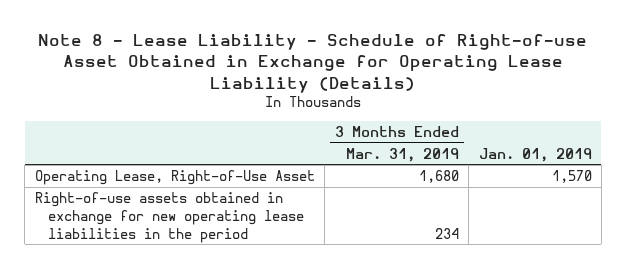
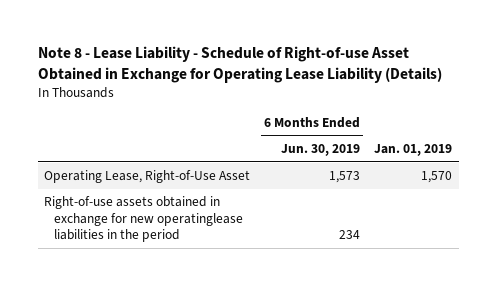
- | 3 Months Ended Mar. 31, 2019 | Jan. 01, 2019
+ | 6 Months Ended Jun. 30, 2019 | Jan. 01, 2019
- Right-of-use assets obtained in exchange for new operating lease liabilities in the period | 234 |
+ Right-of-use assets obtained in exchange for new operatinglease liabilities in the period | 234 |

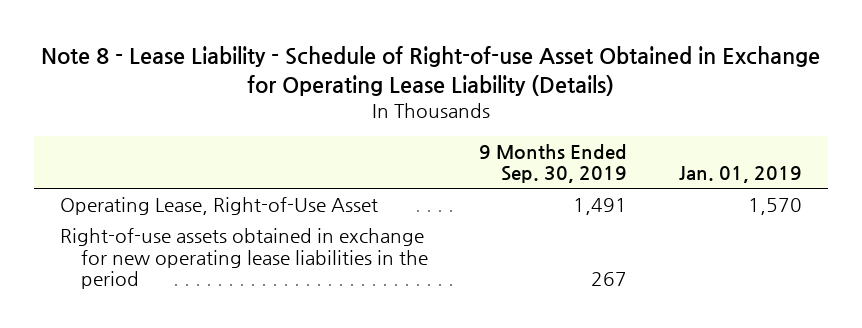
- | 6 Months Ended Jun. 30, 2019 | Jan. 01, 2019
+ | 9 Months Ended Sep. 30, 2019 | Jan. 01, 2019
- Right-of-use assets obtained in exchange for new operatinglease liabilities in the period | 234 |
+ Right-of-use assets obtained in exchange for new operating lease liabilities in the period | 267 |

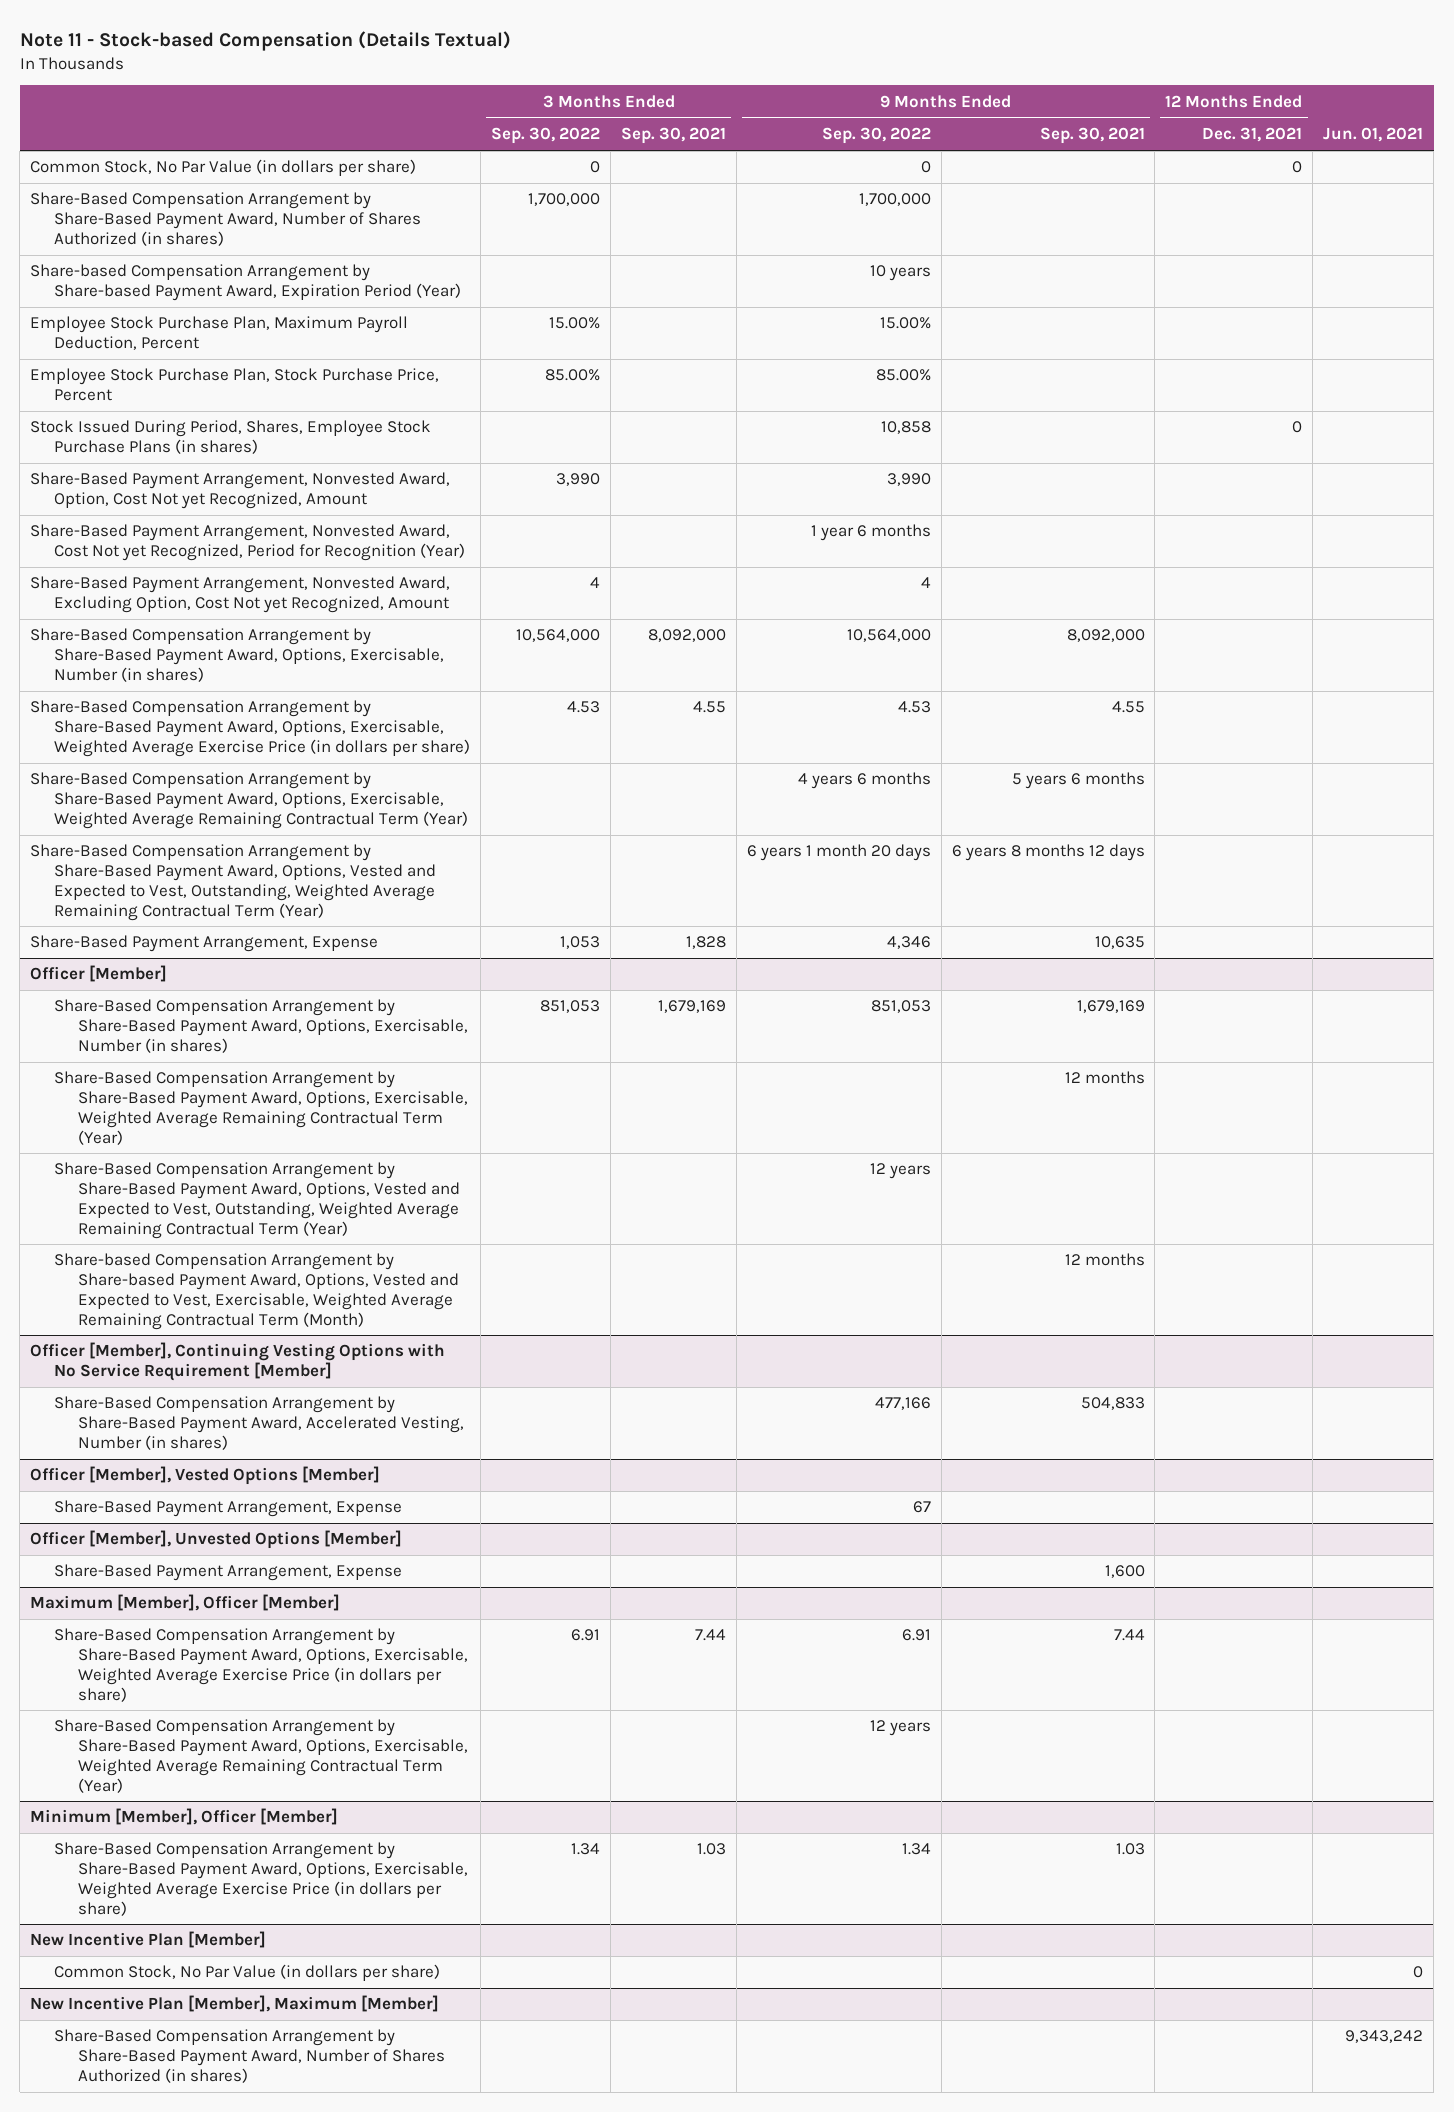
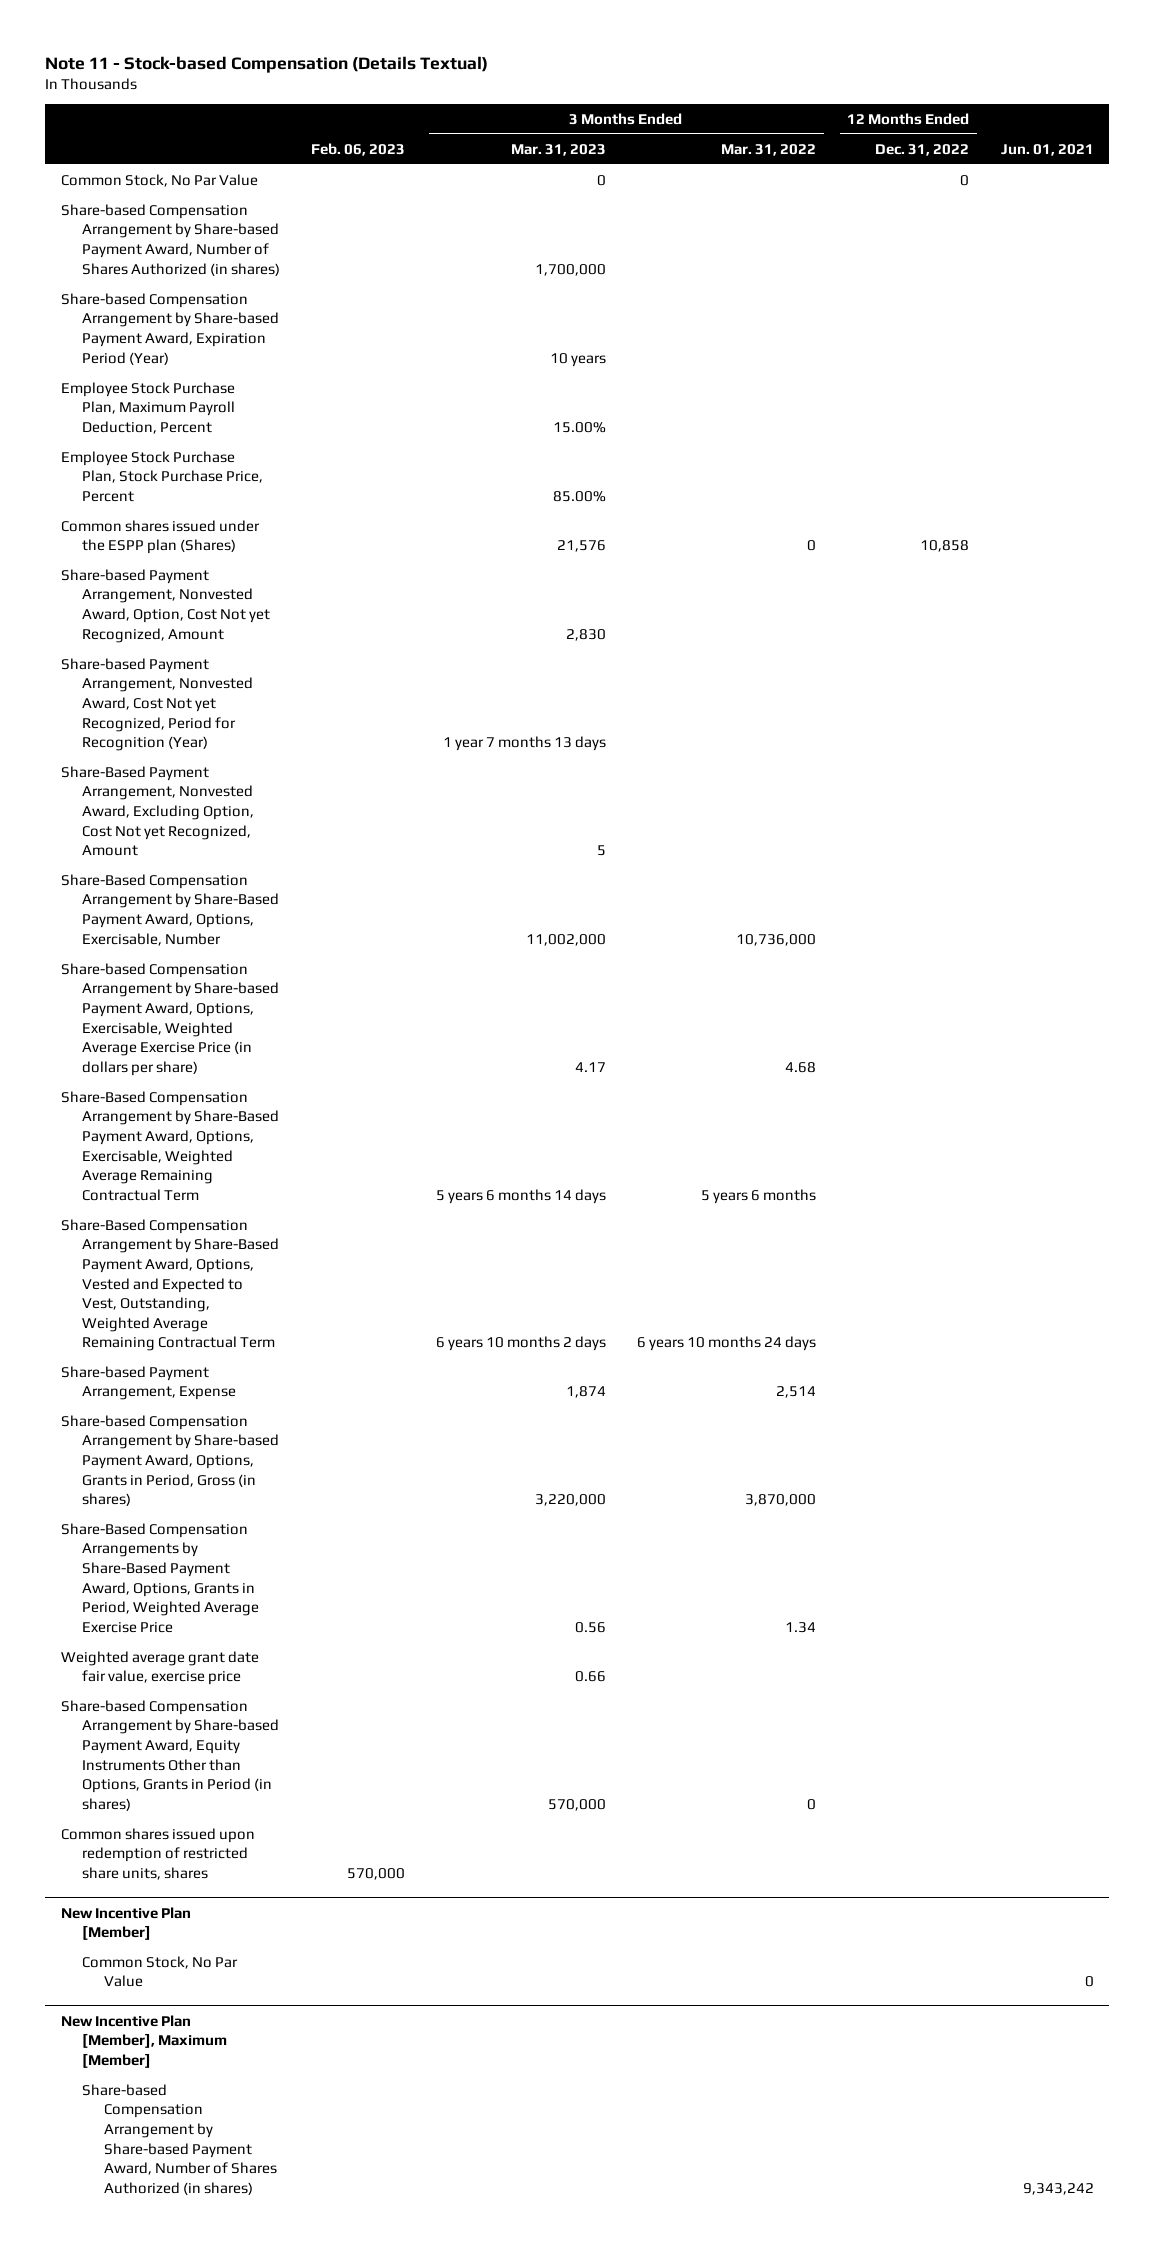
- | 3 Months Ended Sep. 30, 2022 | 3 Months Ended Sep. 30, 2021 | 9 Months Ended Sep. 30, 2022 | 9 Months Ended Sep. 30, 2021 | 12 Months Ended Dec. 31, 2021 | Jun. 01, 2021
+ | Feb. 06, 2023 | 3 Months Ended Mar. 31, 2023 | 3 Months Ended Mar. 31, 2022 | 12 Months Ended Dec. 31, 2022 | Jun. 01, 2021
- Common Stock, No Par Value (in dollars per share) | 0 | | 0 | | 0 |
- Share-Based Compensation Arrangement by Share-Based Payment Award, Number of Shares Authorized (in shares) | 1,700,000 | | 1,700,000 | | |
+ Common Stock, No Par Value | | 0 | | 0 |
+ Share-based Compensation Arrangement by Share-based Payment Award, Number of Shares Authorized (in shares) | | 1,700,000 | | |
- Stock Issued During Period, Shares, Employee Stock Purchase Plans (in shares) | | | 10,858 | | 0 |
- Share-Based Payment Arrangement, Nonvested Award, Option, Cost Not yet Recognized, Amount | 3,990 | | 3,990 | | |
- Share-Based Payment Arrangement, Nonvested Award, Cost Not yet Recognized, Period for Recognition (Year) | | | 1 year 6 months | | |
+ Common shares issued under the ESPP plan (Shares) | | 21,576 | 0 | 10,858 |
+ Share-based Payment Arrangement, Nonvested Award, Option, Cost Not yet Recognized, Amount | | 2,830 | | |
+ Share-based Payment Arrangement, Nonvested Award, Cost Not yet Recognized, Period for Recognition (Year) | | 1 year 7 months 13 days | | |
- Share-Based Compensation Arrangement by Share-Based Payment Award, Options, Exercisable, Number (in shares) | 10,564,000 | 8,092,000 | 10,564,000 | 8,092,000 | |
- Share-Based Compensation Arrangement by Share-Based Payment Award, Options, Exercisable, Weighted Average Exercise Price (in dollars per share) | 4.53 | 4.55 | 4.53 | 4.55 | |
- Share-Based Compensation Arrangement by Share-Based Payment Award, Options, Exercisable, Weighted Average Remaining Contractual Term (Year) | | | 4 years 6 months | 5 years 6 months | |
- Share-Based Compensation Arrangement by Share-Based Payment Award, Options, Vested and Expected to Vest, Outstanding, Weighted Average Remaining Contractual Term (Year) | | | 6 years 1 month 20 days | 6 years 8 months 12 days | |
- Share-Based Payment Arrangement, Expense | 1,053 | 1,828 | 4,346 | 10,635 | |
- Officer [Member]
- Share-Based Compensation Arrangement by Share-Based Payment Award, Options, Exercisable, Number (in shares) | 851,053 | 1,679,169 | 851,053 | 1,679,169 | |
- Share-Based Compensation Arrangement by Share-Based Payment Award, Options, Exercisable, Weighted Average Remaining Contractual Term (Year) | | | | 12 months | |
- Share-Based Compensation Arrangement by Share-Based Payment Award, Options, Vested and Expected to Vest, Outstanding, Weighted Average Remaining Contractual Term (Year) | | | 12 years | | |
- Share-based Compensation Arrangement by Share-based Payment Award, Options, Vested and Expected to Vest, Exercisable, Weighted Average Remaining Contractual Term (Month) | | | | 12 months | |
- Officer [Member], Continuing Vesting Options with No Service Requirement [Member]
- Share-Based Compensation Arrangement by Share-Based Payment Award, Accelerated Vesting, Number (in shares) | | | 477,166 | 504,833 | |
- Officer [Member], Vested Options [Member]
- Share-Based Payment Arrangement, Expense | | | 67 | | |
- Officer [Member], Unvested Options [Member]
- Share-Based Payment Arrangement, Expense | | | | 1,600 | |
- Maximum [Member], Officer [Member]
- Share-Based Compensation Arrangement by Share-Based Payment Award, Options, Exercisable, Weighted Average Exercise Price (in dollars per share) | 6.91 | 7.44 | 6.91 | 7.44 | |
- Share-Based Compensation Arrangement by Share-Based Payment Award, Options, Exercisable, Weighted Average Remaining Contractual Term (Year) | | | 12 years | | |
- Minimum [Member], Officer [Member]
- Share-Based Compensation Arrangement by Share-Based Payment Award, Options, Exercisable, Weighted Average Exercise Price (in dollars per share) | 1.34 | 1.03 | 1.34 | 1.03 | |
+ Share-Based Compensation Arrangement by Share-Based Payment Award, Options, Exercisable, Number | | 11,002,000 | 10,736,000 | |
+ Share-based Compensation Arrangement by Share-based Payment Award, Options, Exercisable, Weighted Average Exercise Price (in dollars per share) | | 4.17 | 4.68 | |
+ Share-Based Compensation Arrangement by Share-Based Payment Award, Options, Exercisable, Weighted Average Remaining Contractual Term | | 5 years 6 months 14 days | 5 years 6 months | |
+ Share-Based Compensation Arrangement by Share-Based Payment Award, Options, Vested and Expected to Vest, Outstanding, Weighted Average Remaining Contractual Term | | 6 years 10 months 2 days | 6 years 10 months 24 days | |
+ Share-based Payment Arrangement, Expense | | 1,874 | 2,514 | |
+ Share-based Compensation Arrangement by Share-based Payment Award, Options, Grants in Period, Gross (in shares) | | 3,220,000 | 3,870,000 | |
+ Share-Based Compensation Arrangements by Share-Based Payment Award, Options, Grants in Period, Weighted Average Exercise Price | | 0.56 | 1.34 | |
+ Weighted average grant date fair value, exercise price | | 0.66 | | |
+ Share-based Compensation Arrangement by Share-based Payment Award, Equity Instruments Other than Options, Grants in Period (in shares) | | 570,000 | 0 | |
+ Common shares issued upon redemption of restricted share units, shares | 570,000 | | | |
@ New Incentive Plan [Member]
- Common Stock, No Par Value (in dollars per share) | | | | | | 0
+ Common Stock, No Par Value | | | | | 0
@ New Incentive Plan [Member], Maximum [Member]
- Share-Based Compensation Arrangement by Share-Based Payment Award, Number of Shares Authorized (in shares) | | | | | | 9,343,242
+ Share-based Compensation Arrangement by Share-based Payment Award, Number of Shares Authorized (in shares) | | | | | 9,343,242

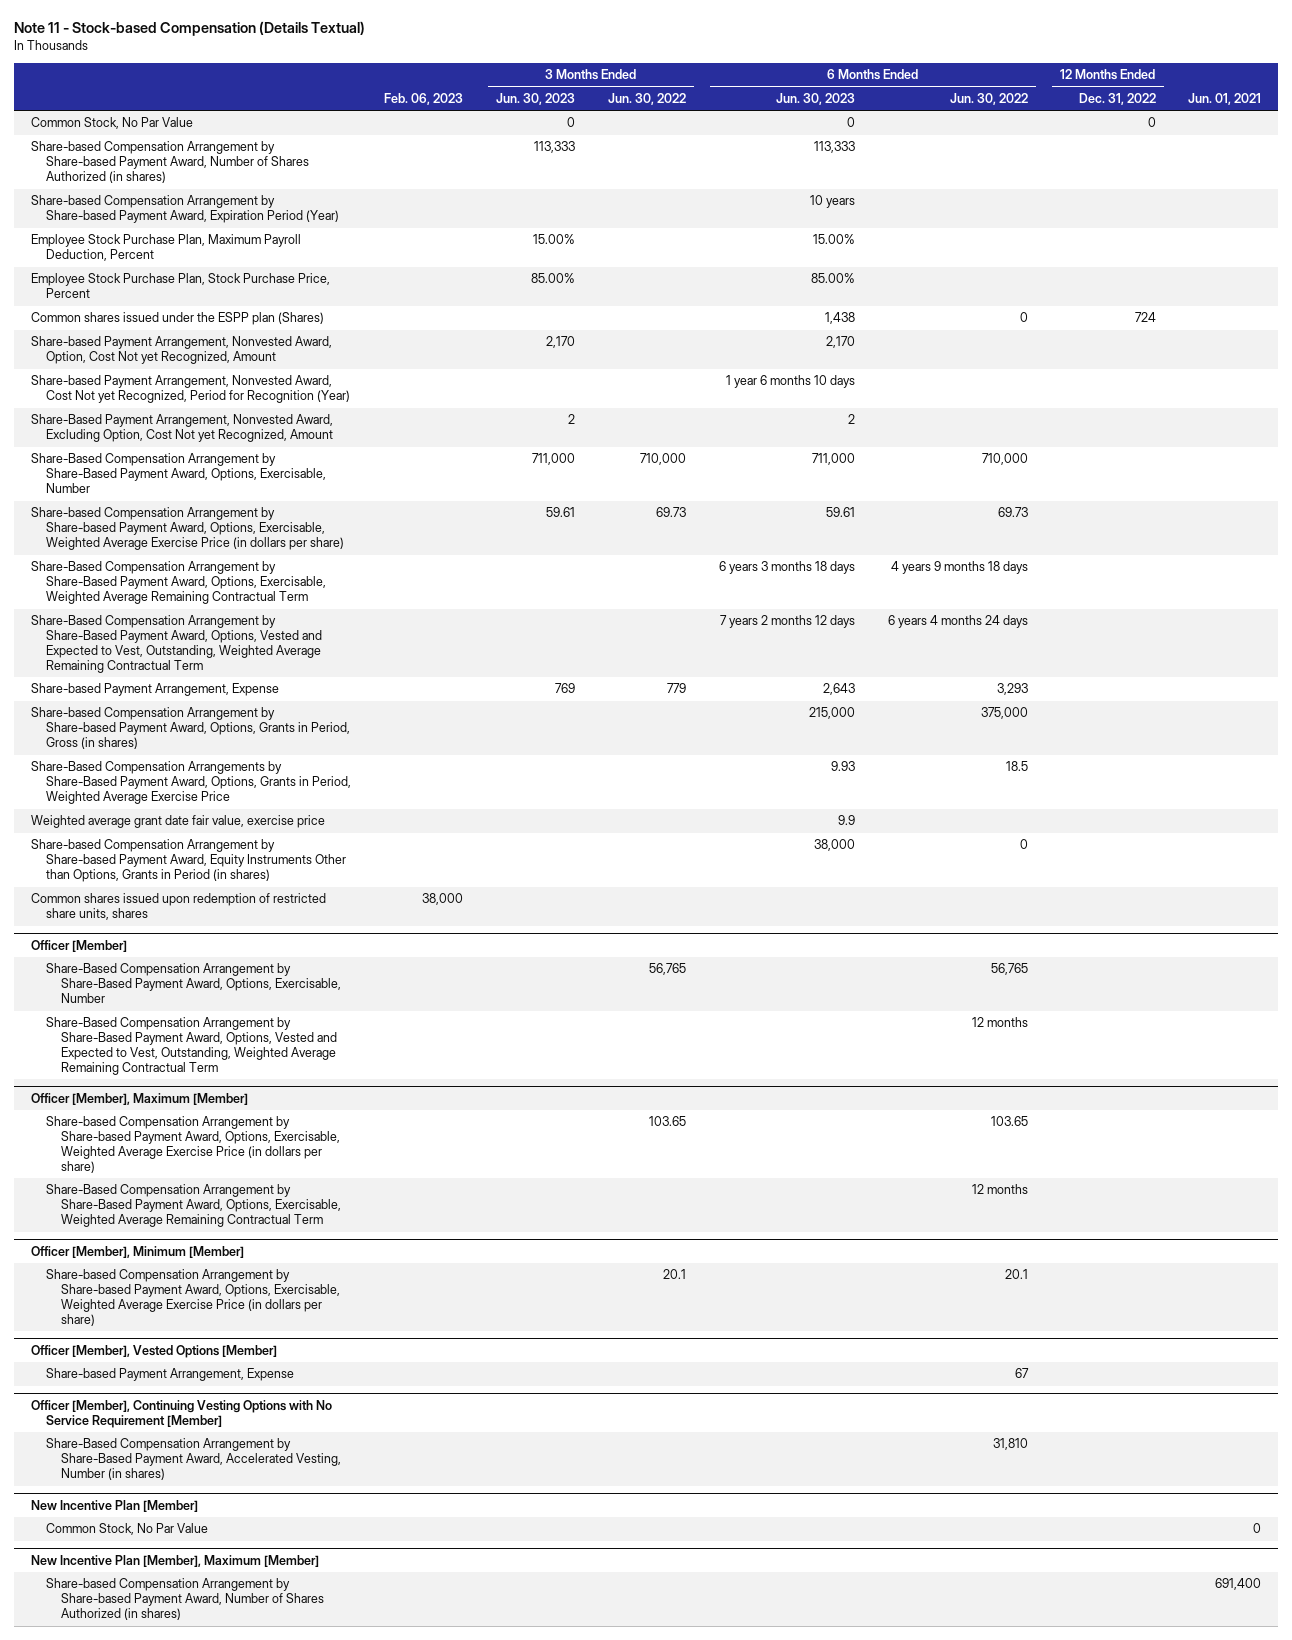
- | Feb. 06, 2023 | 3 Months Ended Mar. 31, 2023 | 3 Months Ended Mar. 31, 2022 | 12 Months Ended Dec. 31, 2022 | Jun. 01, 2021
+ | Feb. 06, 2023 | 3 Months Ended Jun. 30, 2023 | 3 Months Ended Jun. 30, 2022 | 6 Months Ended Jun. 30, 2023 | 6 Months Ended Jun. 30, 2022 | 12 Months Ended Dec. 31, 2022 | Jun. 01, 2021
- Common shares issued under the ESPP plan (Shares) | | 21,576 | 0 | 10,858 |
+ Common shares issued under the ESPP plan (Shares) | | | | 1,438 | 0 | 724 |
- Common shares issued upon redemption of restricted share units, shares | 570,000 | | | |
+ Common shares issued upon redemption of restricted share units, shares | 38,000 | | | | | |
+ Officer [Member]
+ Share-Based Compensation Arrangement by Share-Based Payment Award, Options, Exercisable, Number | | | 56,765 | | 56,765 | |
+ Share-Based Compensation Arrangement by Share-Based Payment Award, Options, Vested and Expected to Vest, Outstanding, Weighted Average Remaining Contractual Term | | | | | 12 months | |
+ Officer [Member], Maximum [Member]
+ Share-based Compensation Arrangement by Share-based Payment Award, Options, Exercisable, Weighted Average Exercise Price (in dollars per share) | | | 103.65 | | 103.65 | |
+ Share-Based Compensation Arrangement by Share-Based Payment Award, Options, Exercisable, Weighted Average Remaining Contractual Term | | | | | 12 months | |
+ Officer [Member], Minimum [Member]
+ Share-based Compensation Arrangement by Share-based Payment Award, Options, Exercisable, Weighted Average Exercise Price (in dollars per share) | | | 20.1 | | 20.1 | |
+ Officer [Member], Vested Options [Member]
+ Share-based Payment Arrangement, Expense | | | | | 67 | |
+ Officer [Member], Continuing Vesting Options with No Service Requirement [Member]
+ Share-Based Compensation Arrangement by Share-Based Payment Award, Accelerated Vesting, Number (in shares) | | | | | 31,810 | |
@ New Incentive Plan [Member], Maximum [Member]
- Share-based Compensation Arrangement by Share-based Payment Award, Number of Shares Authorized (in shares) | | | | | 9,343,242
+ Share-based Compensation Arrangement by Share-based Payment Award, Number of Shares Authorized (in shares) | | | | | | | 691,400

